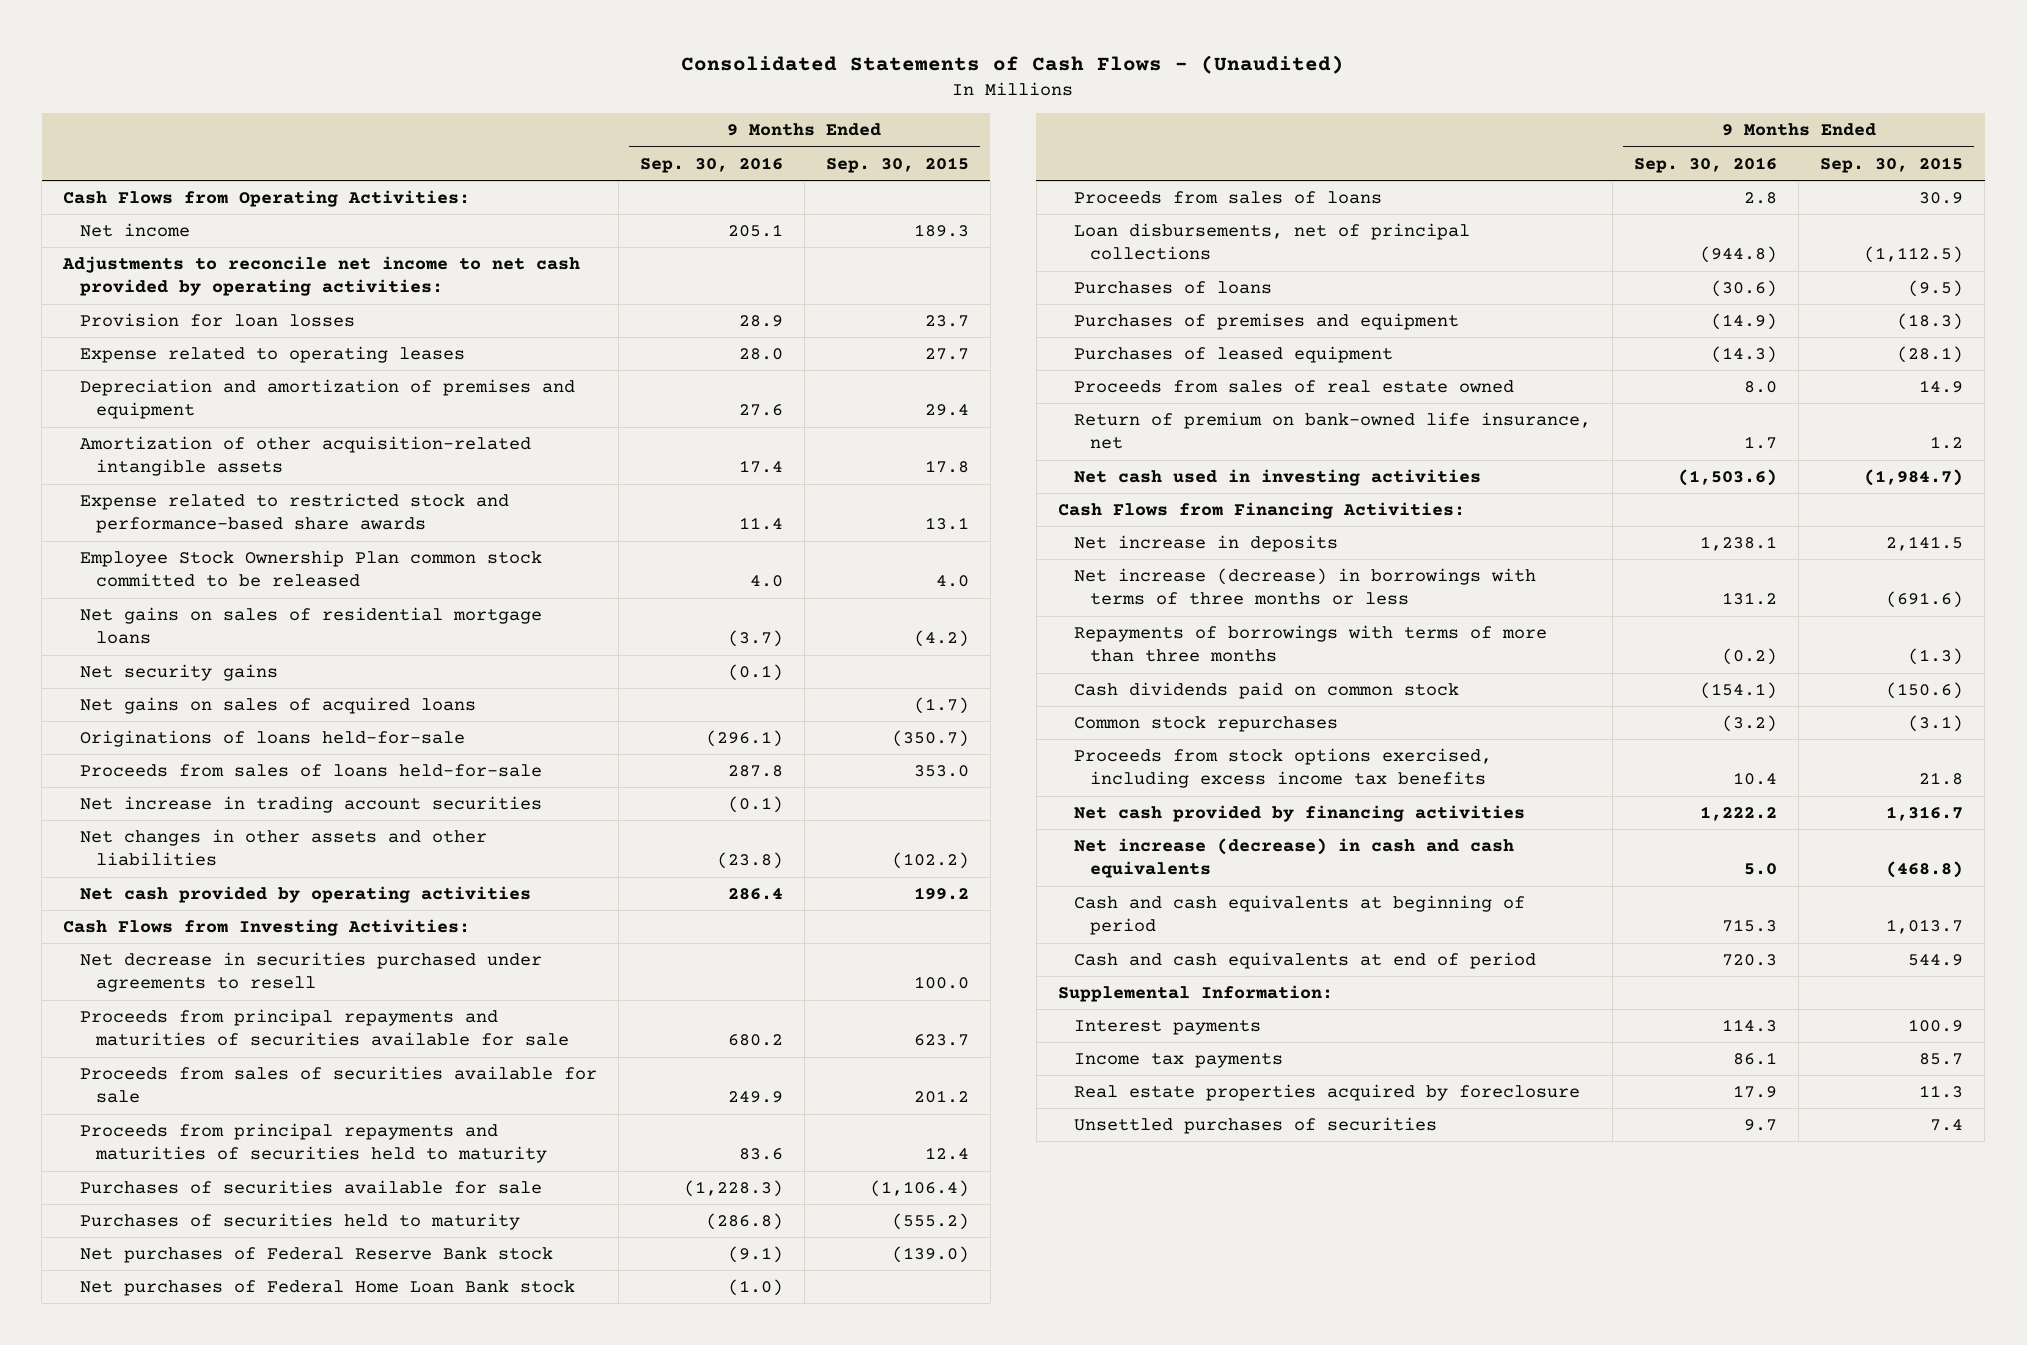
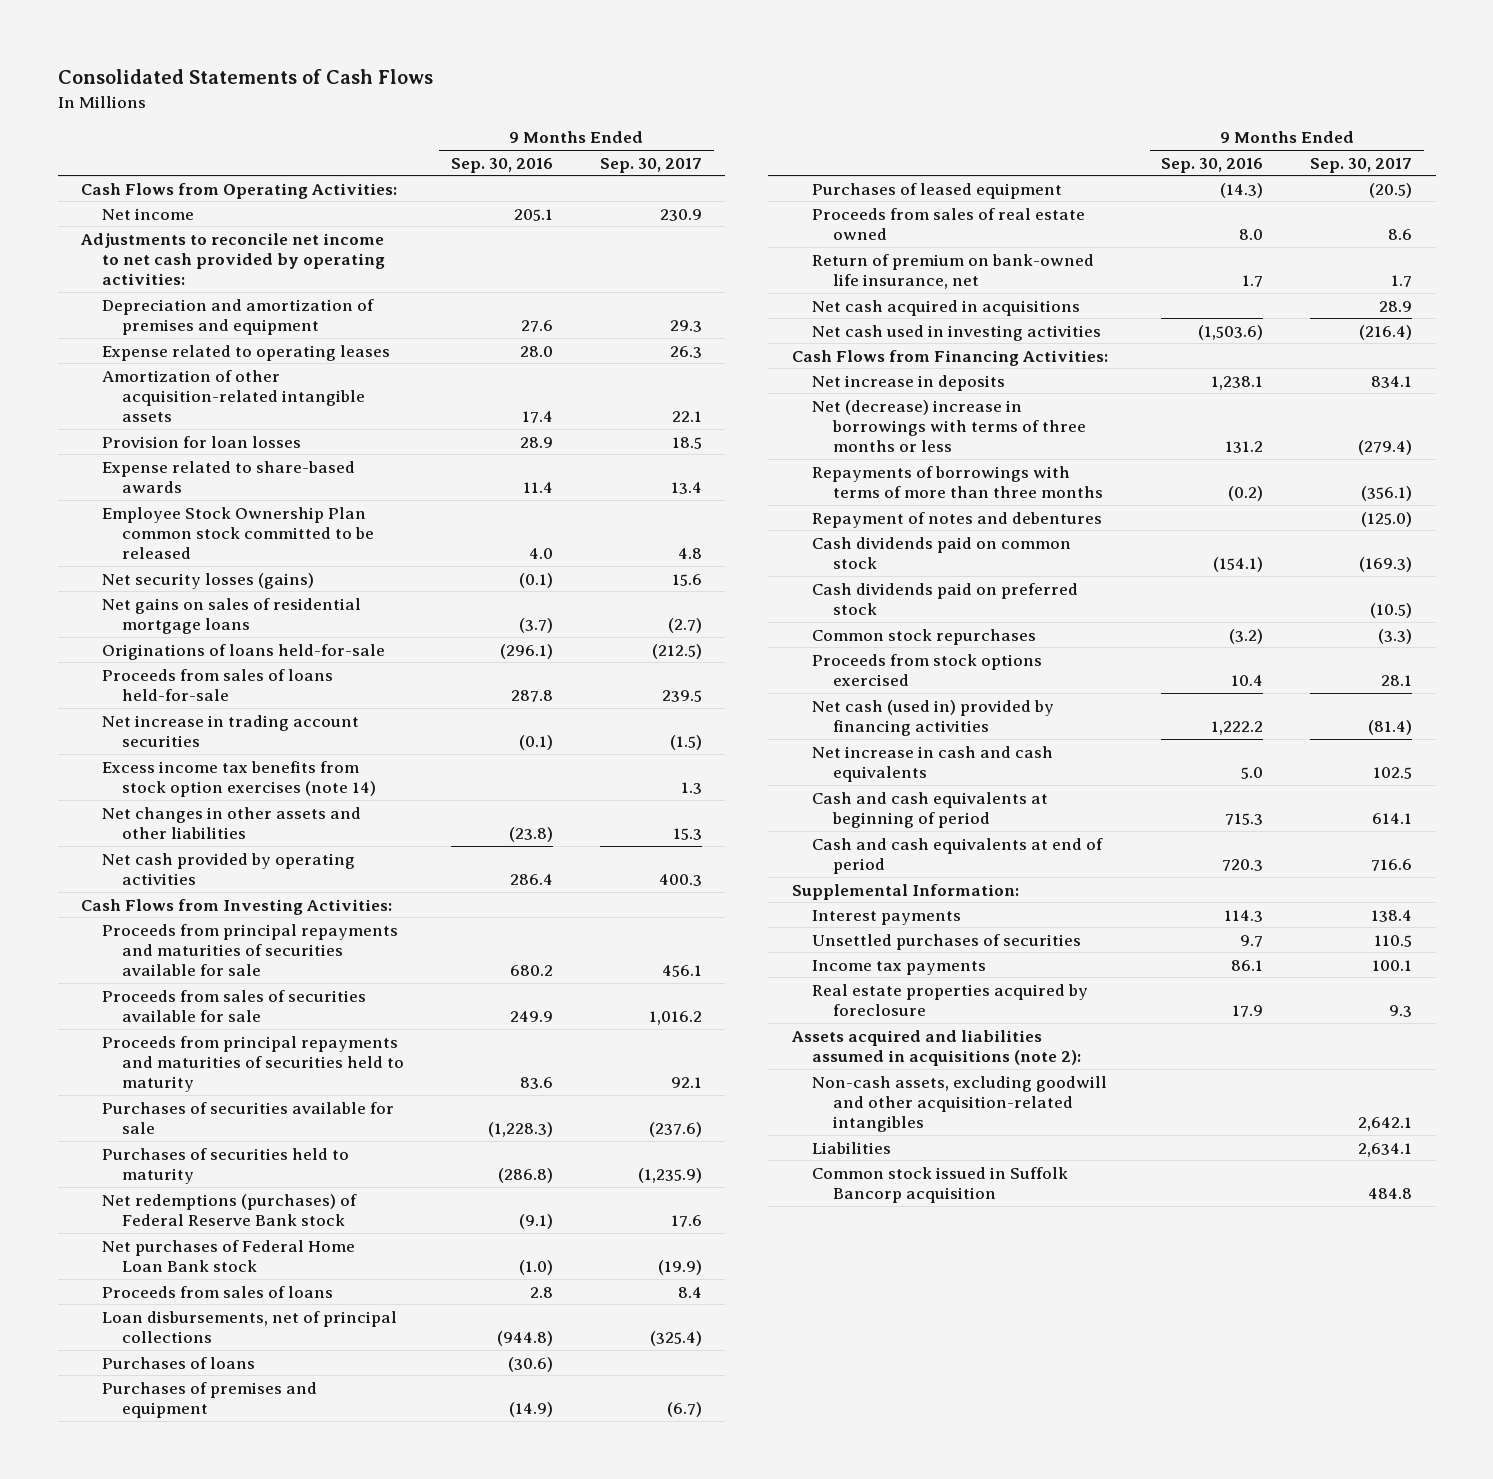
- Consolidated Statements of Cash Flows - (Unaudited)
+ Consolidated Statements of Cash Flows
- | 9 Months Ended Sep. 30, 2016 | 9 Months Ended Sep. 30, 2015
+ | 9 Months Ended Sep. 30, 2016 | 9 Months Ended Sep. 30, 2017
moved down: Expense related to operating leases | 28.0 | 26.3
- Expense related to restricted stock and performance-based share awards | 11.4 | 13.1
moved down: Provision for loan losses | 28.9 | 18.5
+ Expense related to share-based awards | 11.4 | 13.4
+ Net security losses (gains) | (0.1) | 15.6
- Net security gains | (0.1) |
- Net gains on sales of acquired loans | | (1.7)
+ Excess income tax benefits from stock option exercises (note 14) | | 1.3
- Net decrease in securities purchased under agreements to resell | | 100.0
- Net purchases of Federal Reserve Bank stock | (9.1) | (139.0)
+ Net redemptions (purchases) of Federal Reserve Bank stock | (9.1) | 17.6
+ Net cash acquired in acquisitions | | 28.9
- Net increase (decrease) in borrowings with terms of three months or less | 131.2 | (691.6)
+ Net (decrease) increase in borrowings with terms of three months or less | 131.2 | (279.4)
+ Repayment of notes and debentures | | (125.0)
+ Cash dividends paid on preferred stock | | (10.5)
- Proceeds from stock options exercised, including excess income tax benefits | 10.4 | 21.8
- Net cash provided by financing activities | 1,222.2 | 1,316.7
- Net increase (decrease) in cash and cash equivalents | 5.0 | (468.8)
+ Proceeds from stock options exercised | 10.4 | 28.1
+ Net cash (used in) provided by financing activities | 1,222.2 | (81.4)
+ Net increase in cash and cash equivalents | 5.0 | 102.5
moved up: Unsettled purchases of securities | 9.7 | 110.5
+ Assets acquired and liabilities assumed in acquisitions (note 2):
+ Non-cash assets, excluding goodwill and other acquisition-related intangibles | | 2,642.1
+ Liabilities | | 2,634.1
+ Common stock issued in Suffolk Bancorp acquisition | | 484.8

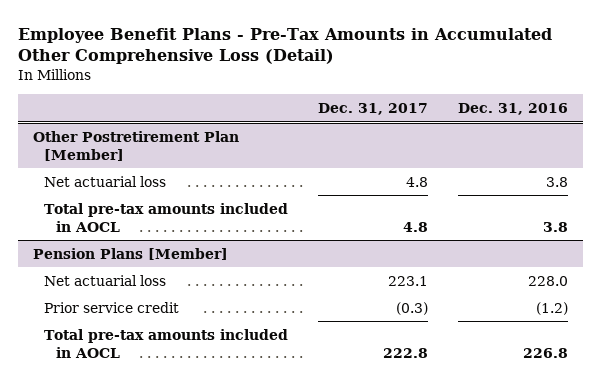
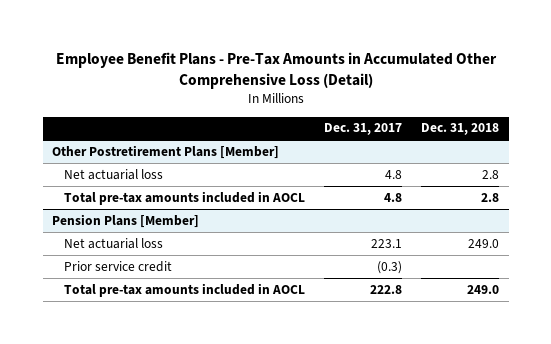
- | Dec. 31, 2017 | Dec. 31, 2016
+ | Dec. 31, 2017 | Dec. 31, 2018
- Other Postretirement Plan [Member]
+ Other Postretirement Plans [Member]

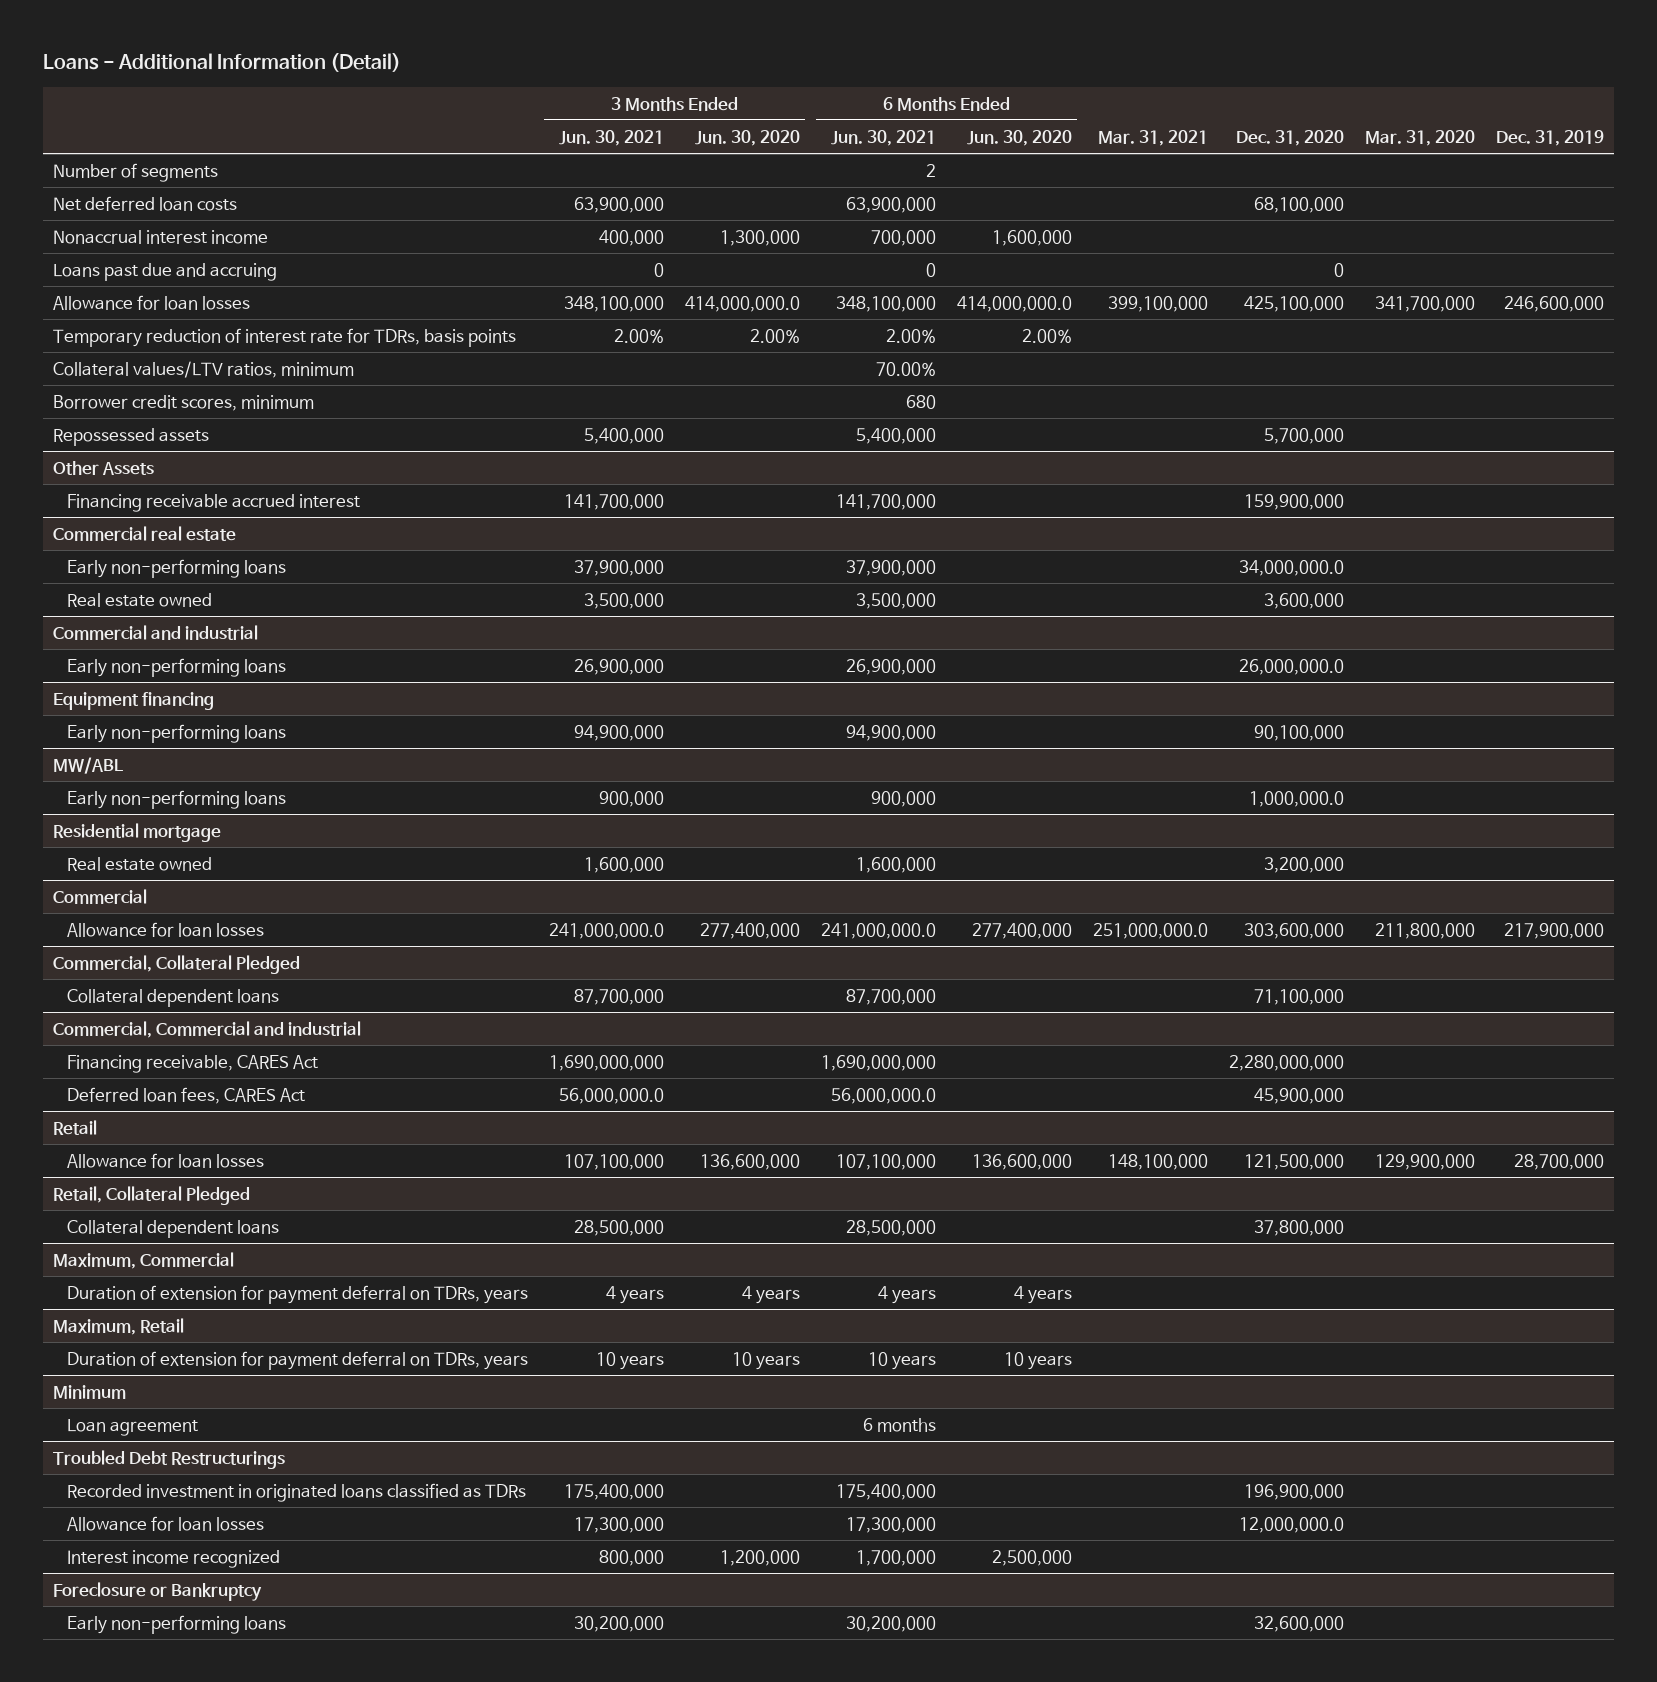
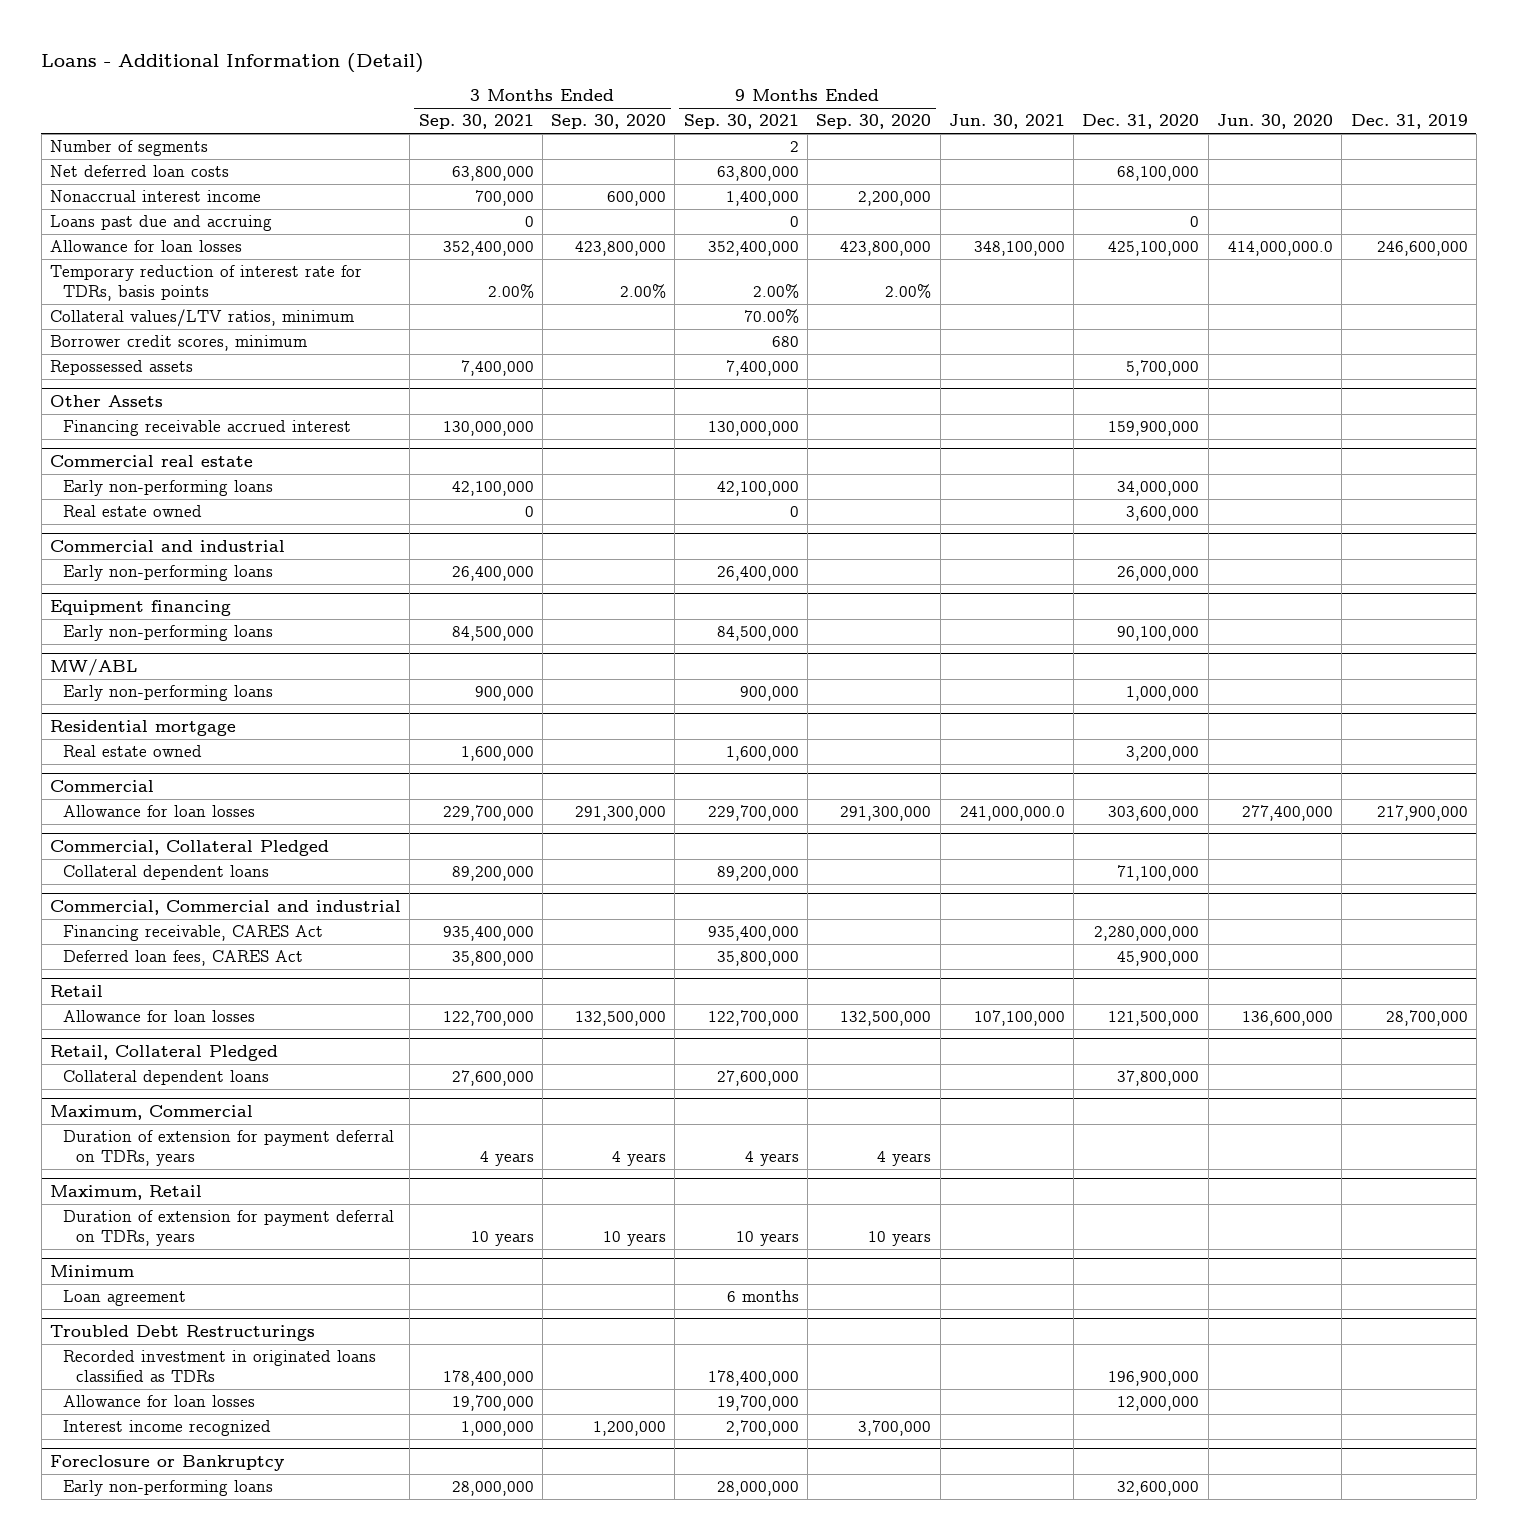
- | 3 Months Ended Jun. 30, 2021 | 3 Months Ended Jun. 30, 2020 | 6 Months Ended Jun. 30, 2021 | 6 Months Ended Jun. 30, 2020 | Mar. 31, 2021 | Dec. 31, 2020 | Mar. 31, 2020 | Dec. 31, 2019
+ | 3 Months Ended Sep. 30, 2021 | 3 Months Ended Sep. 30, 2020 | 9 Months Ended Sep. 30, 2021 | 9 Months Ended Sep. 30, 2020 | Jun. 30, 2021 | Dec. 31, 2020 | Jun. 30, 2020 | Dec. 31, 2019
@ Commercial real estate
- Early non-performing loans | 37,900,000 | | 37,900,000 | | | 34,000,000.0 | |
+ Early non-performing loans | 42,100,000 | | 42,100,000 | | | 34,000,000 | |
@ Commercial and industrial
- Early non-performing loans | 26,900,000 | | 26,900,000 | | | 26,000,000.0 | |
+ Early non-performing loans | 26,400,000 | | 26,400,000 | | | 26,000,000 | |
@ MW/ABL
- Early non-performing loans | 900,000 | | 900,000 | | | 1,000,000.0 | |
+ Early non-performing loans | 900,000 | | 900,000 | | | 1,000,000 | |
@ Troubled Debt Restructurings
- Allowance for loan losses | 17,300,000 | | 17,300,000 | | | 12,000,000.0 | |
+ Allowance for loan losses | 19,700,000 | | 19,700,000 | | | 12,000,000 | |

